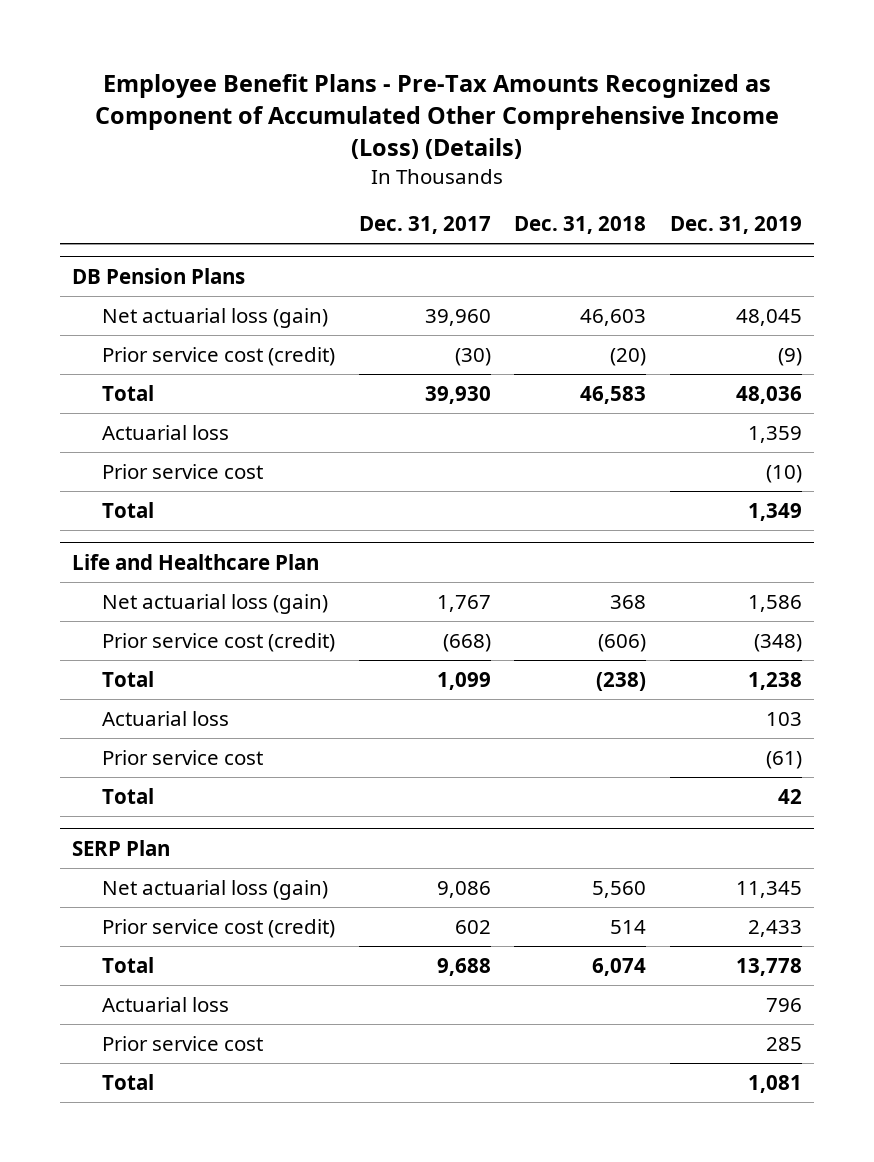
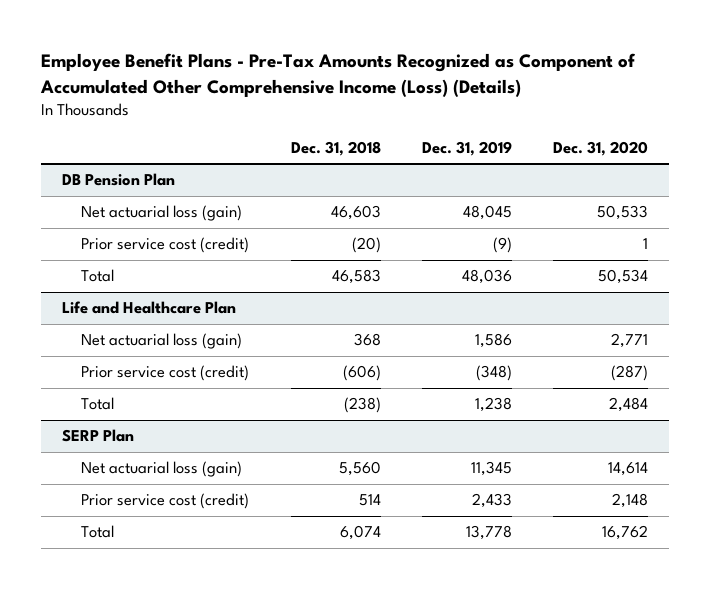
- | Dec. 31, 2017 | Dec. 31, 2018 | Dec. 31, 2019
+ | Dec. 31, 2018 | Dec. 31, 2019 | Dec. 31, 2020
- DB Pension Plans
+ DB Pension Plan
- Actuarial loss | | | 1,359
- Prior service cost | | | (10)
- Total | | | 1,349
@ Life and Healthcare Plan
- Actuarial loss | | | 103
- Prior service cost | | | (61)
- Total | | | 42
@ SERP Plan
- Actuarial loss | | | 796
- Prior service cost | | | 285
- Total | | | 1,081

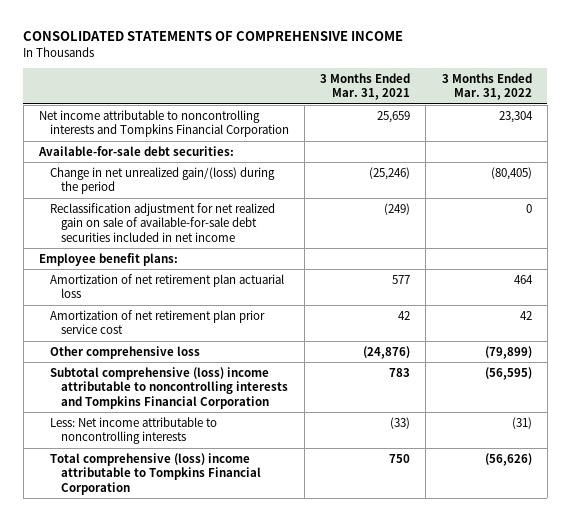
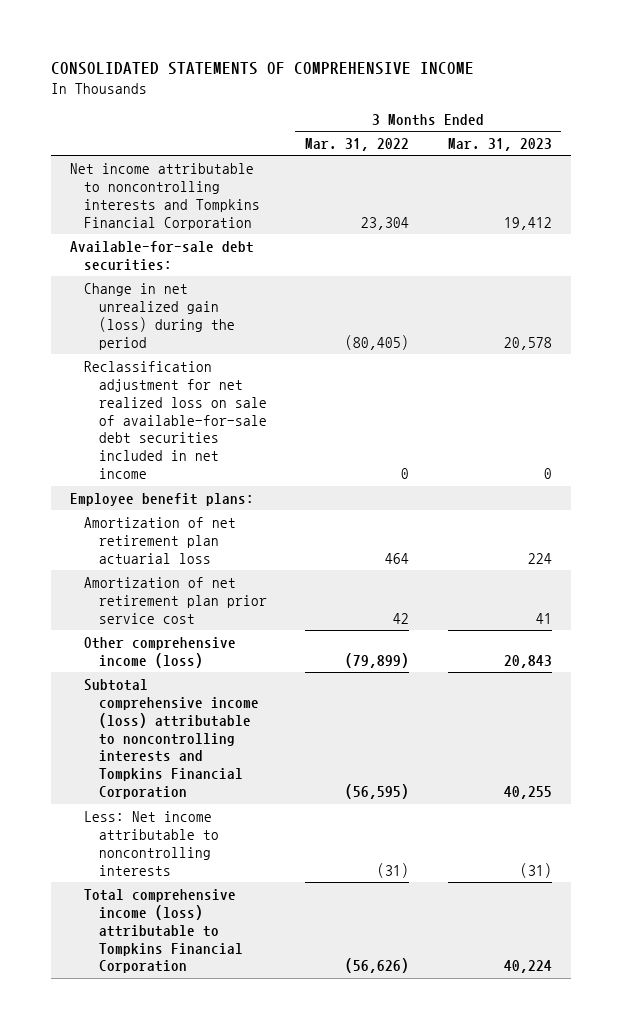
- | 3 Months Ended Mar. 31, 2021 | 3 Months Ended Mar. 31, 2022
+ | 3 Months Ended Mar. 31, 2022 | 3 Months Ended Mar. 31, 2023
- Change in net unrealized gain/(loss) during the period | (25,246) | (80,405)
- Reclassification adjustment for net realized gain on sale of available-for-sale debt securities included in net income | (249) | 0
+ Change in net unrealized gain (loss) during the period | (80,405) | 20,578
+ Reclassification adjustment for net realized loss on sale of available-for-sale debt securities included in net income | 0 | 0
- Other comprehensive loss | (24,876) | (79,899)
- Subtotal comprehensive (loss) income attributable to noncontrolling interests and Tompkins Financial Corporation | 783 | (56,595)
+ Other comprehensive income (loss) | (79,899) | 20,843
+ Subtotal comprehensive income (loss) attributable to noncontrolling interests and Tompkins Financial Corporation | (56,595) | 40,255
- Total comprehensive (loss) income attributable to Tompkins Financial Corporation | 750 | (56,626)
+ Total comprehensive income (loss) attributable to Tompkins Financial Corporation | (56,626) | 40,224

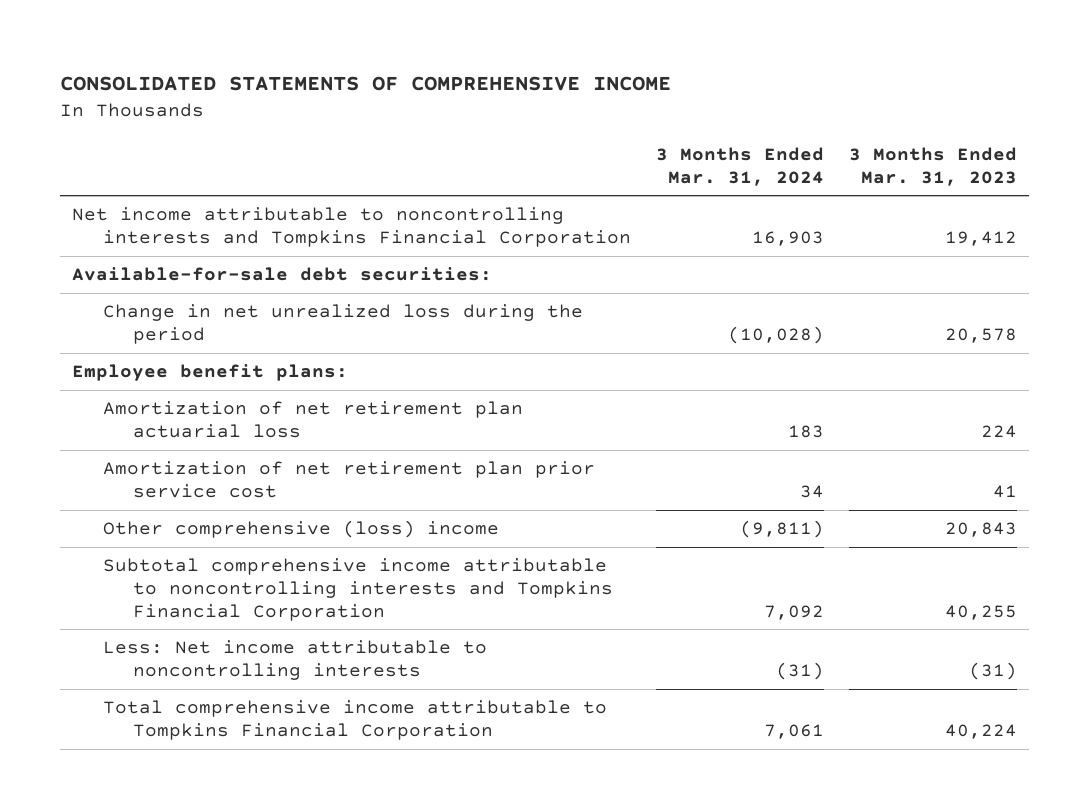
- | 3 Months Ended Mar. 31, 2022 | 3 Months Ended Mar. 31, 2023
+ | 3 Months Ended Mar. 31, 2024 | 3 Months Ended Mar. 31, 2023
- Change in net unrealized gain (loss) during the period | (80,405) | 20,578
- Reclassification adjustment for net realized loss on sale of available-for-sale debt securities included in net income | 0 | 0
+ Change in net unrealized loss during the period | (10,028) | 20,578
- Other comprehensive income (loss) | (79,899) | 20,843
- Subtotal comprehensive income (loss) attributable to noncontrolling interests and Tompkins Financial Corporation | (56,595) | 40,255
+ Other comprehensive (loss) income | (9,811) | 20,843
+ Subtotal comprehensive income attributable to noncontrolling interests and Tompkins Financial Corporation | 7,092 | 40,255
- Total comprehensive income (loss) attributable to Tompkins Financial Corporation | (56,626) | 40,224
+ Total comprehensive income attributable to Tompkins Financial Corporation | 7,061 | 40,224

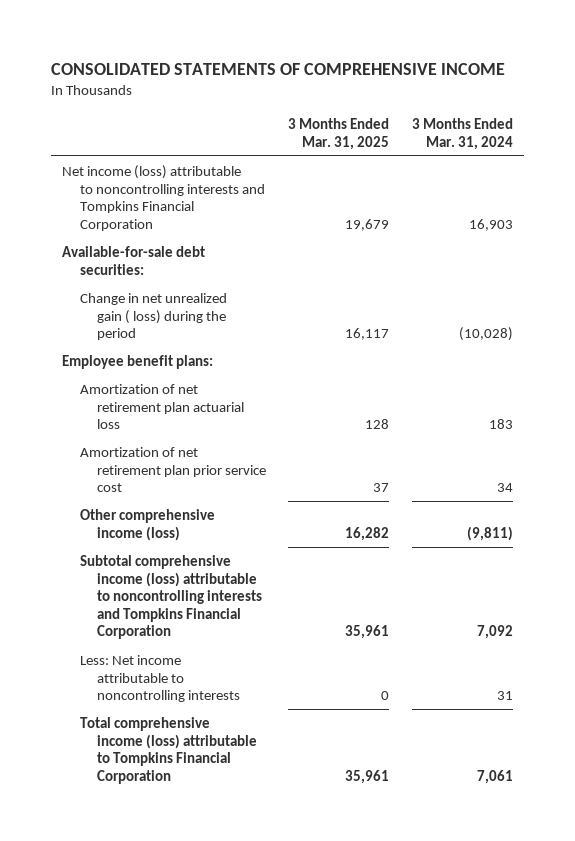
- | 3 Months Ended Mar. 31, 2024 | 3 Months Ended Mar. 31, 2023
+ | 3 Months Ended Mar. 31, 2025 | 3 Months Ended Mar. 31, 2024
- Net income attributable to noncontrolling interests and Tompkins Financial Corporation | 16,903 | 19,412
+ Net income (loss) attributable to noncontrolling interests and Tompkins Financial Corporation | 19,679 | 16,903
- Change in net unrealized loss during the period | (10,028) | 20,578
+ Change in net unrealized gain ( loss) during the period | 16,117 | (10,028)
- Other comprehensive (loss) income | (9,811) | 20,843
- Subtotal comprehensive income attributable to noncontrolling interests and Tompkins Financial Corporation | 7,092 | 40,255
- Less: Net income attributable to noncontrolling interests | (31) | (31)
- Total comprehensive income attributable to Tompkins Financial Corporation | 7,061 | 40,224
+ Other comprehensive income (loss) | 16,282 | (9,811)
+ Subtotal comprehensive income (loss) attributable to noncontrolling interests and Tompkins Financial Corporation | 35,961 | 7,092
+ Less: Net income attributable to noncontrolling interests | 0 | 31
+ Total comprehensive income (loss) attributable to Tompkins Financial Corporation | 35,961 | 7,061

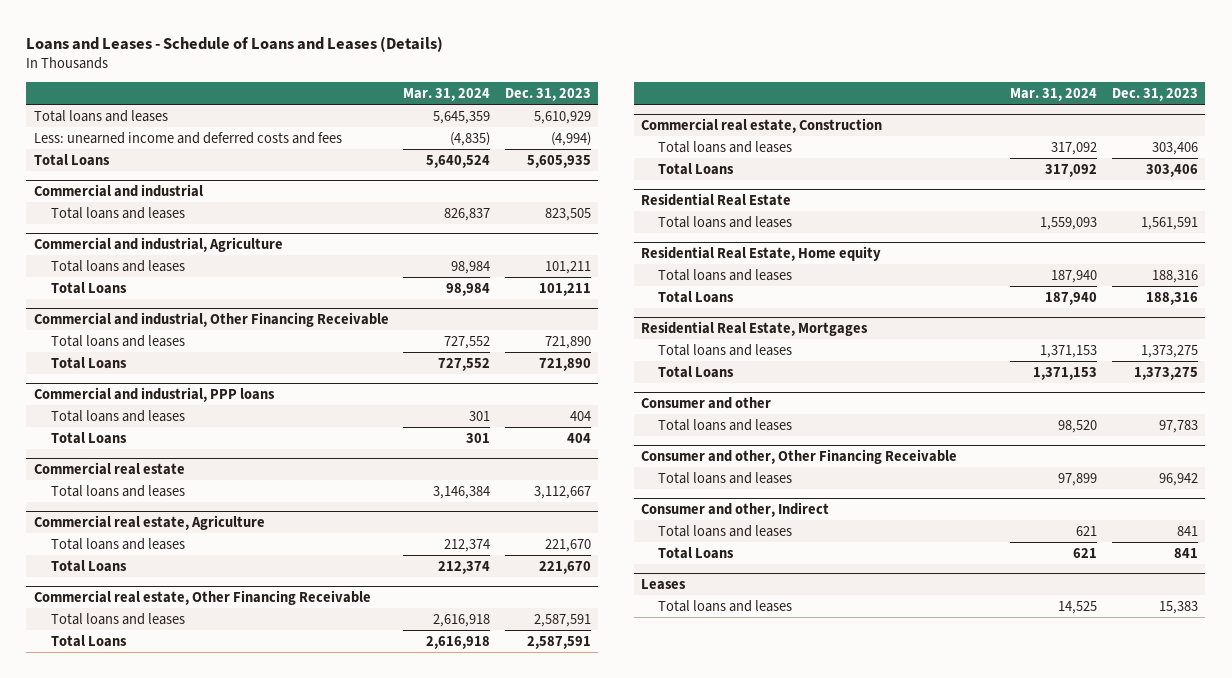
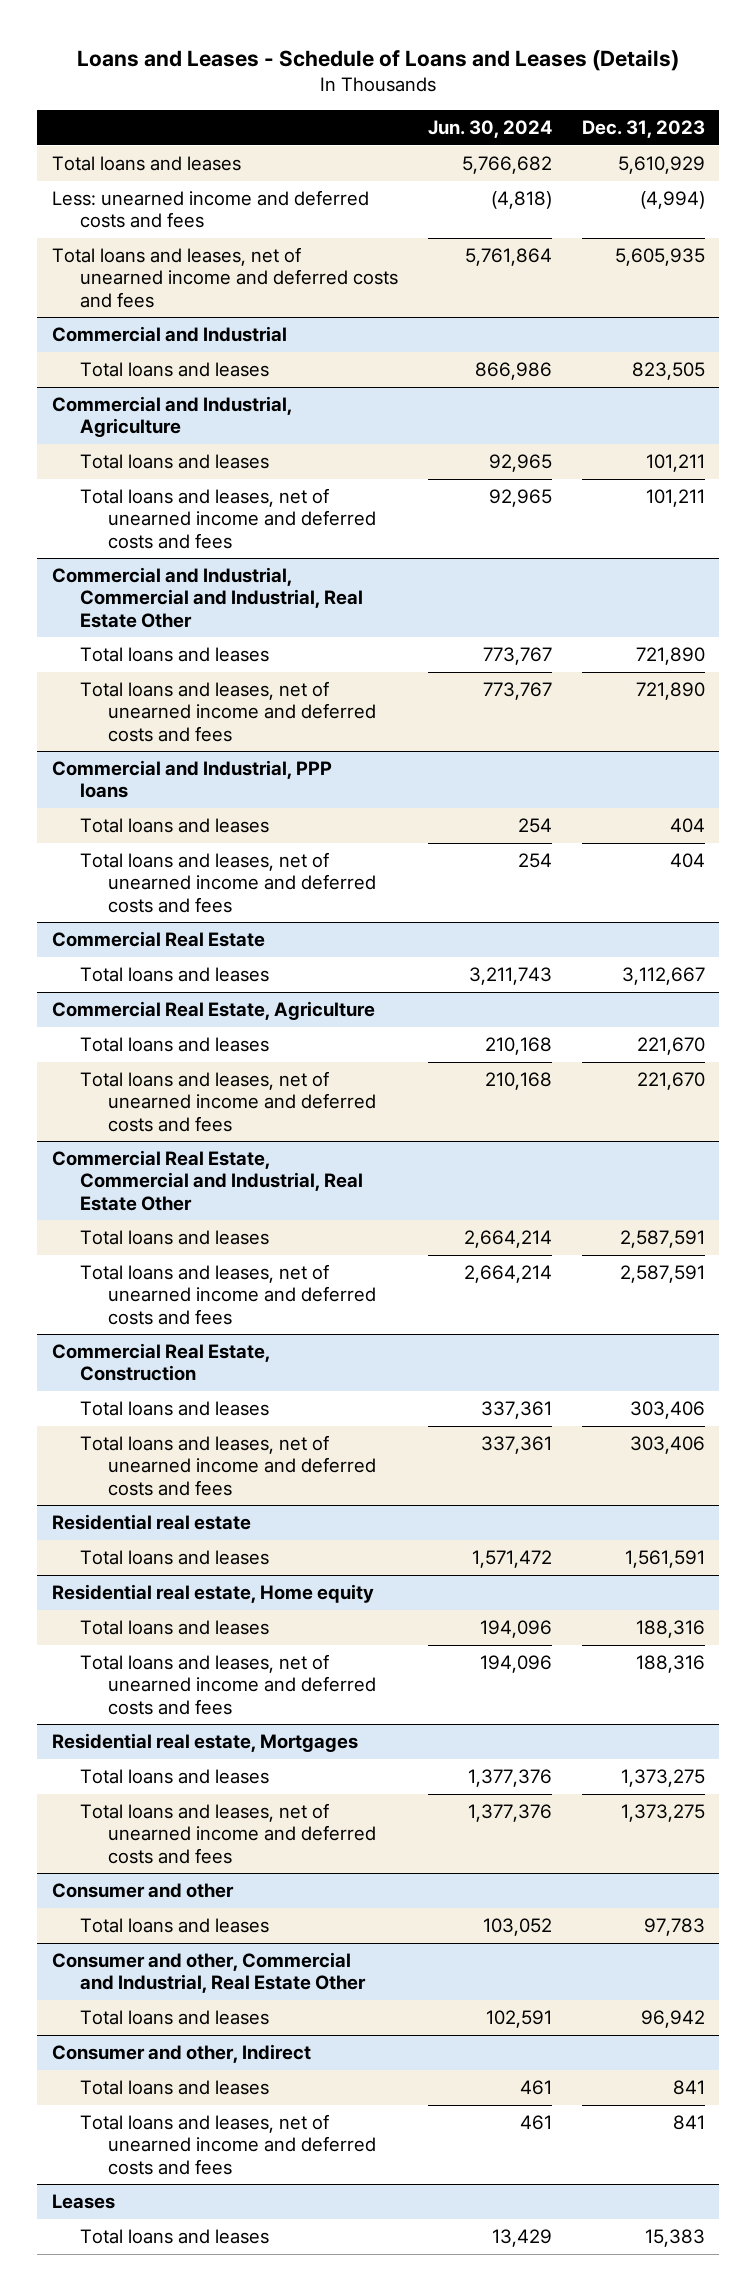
- | Mar. 31, 2024 | Dec. 31, 2023
+ | Jun. 30, 2024 | Dec. 31, 2023
- Total Loans | 5,640,524 | 5,605,935
- Commercial and industrial
+ Total loans and leases, net of unearned income and deferred costs and fees | 5,761,864 | 5,605,935
+ Commercial and Industrial
- Commercial and industrial, Agriculture
+ Commercial and Industrial, Agriculture
- Total Loans | 98,984 | 101,211
- Commercial and industrial, Other Financing Receivable
+ Total loans and leases, net of unearned income and deferred costs and fees | 92,965 | 101,211
+ Commercial and Industrial, Commercial and Industrial, Real Estate Other
- Total Loans | 727,552 | 721,890
- Commercial and industrial, PPP loans
+ Total loans and leases, net of unearned income and deferred costs and fees | 773,767 | 721,890
+ Commercial and Industrial, PPP loans
- Total Loans | 301 | 404
- Commercial real estate
+ Total loans and leases, net of unearned income and deferred costs and fees | 254 | 404
+ Commercial Real Estate
- Commercial real estate, Agriculture
+ Commercial Real Estate, Agriculture
- Total Loans | 212,374 | 221,670
- Commercial real estate, Other Financing Receivable
+ Total loans and leases, net of unearned income and deferred costs and fees | 210,168 | 221,670
+ Commercial Real Estate, Commercial and Industrial, Real Estate Other
- Total Loans | 2,616,918 | 2,587,591
- Commercial real estate, Construction
+ Total loans and leases, net of unearned income and deferred costs and fees | 2,664,214 | 2,587,591
+ Commercial Real Estate, Construction
- Total Loans | 317,092 | 303,406
- Residential Real Estate
+ Total loans and leases, net of unearned income and deferred costs and fees | 337,361 | 303,406
+ Residential real estate
- Residential Real Estate, Home equity
+ Residential real estate, Home equity
- Total Loans | 187,940 | 188,316
- Residential Real Estate, Mortgages
+ Total loans and leases, net of unearned income and deferred costs and fees | 194,096 | 188,316
+ Residential real estate, Mortgages
- Total Loans | 1,371,153 | 1,373,275
+ Total loans and leases, net of unearned income and deferred costs and fees | 1,377,376 | 1,373,275
- Consumer and other, Other Financing Receivable
+ Consumer and other, Commercial and Industrial, Real Estate Other
@ Consumer and other, Indirect
- Total Loans | 621 | 841
+ Total loans and leases, net of unearned income and deferred costs and fees | 461 | 841

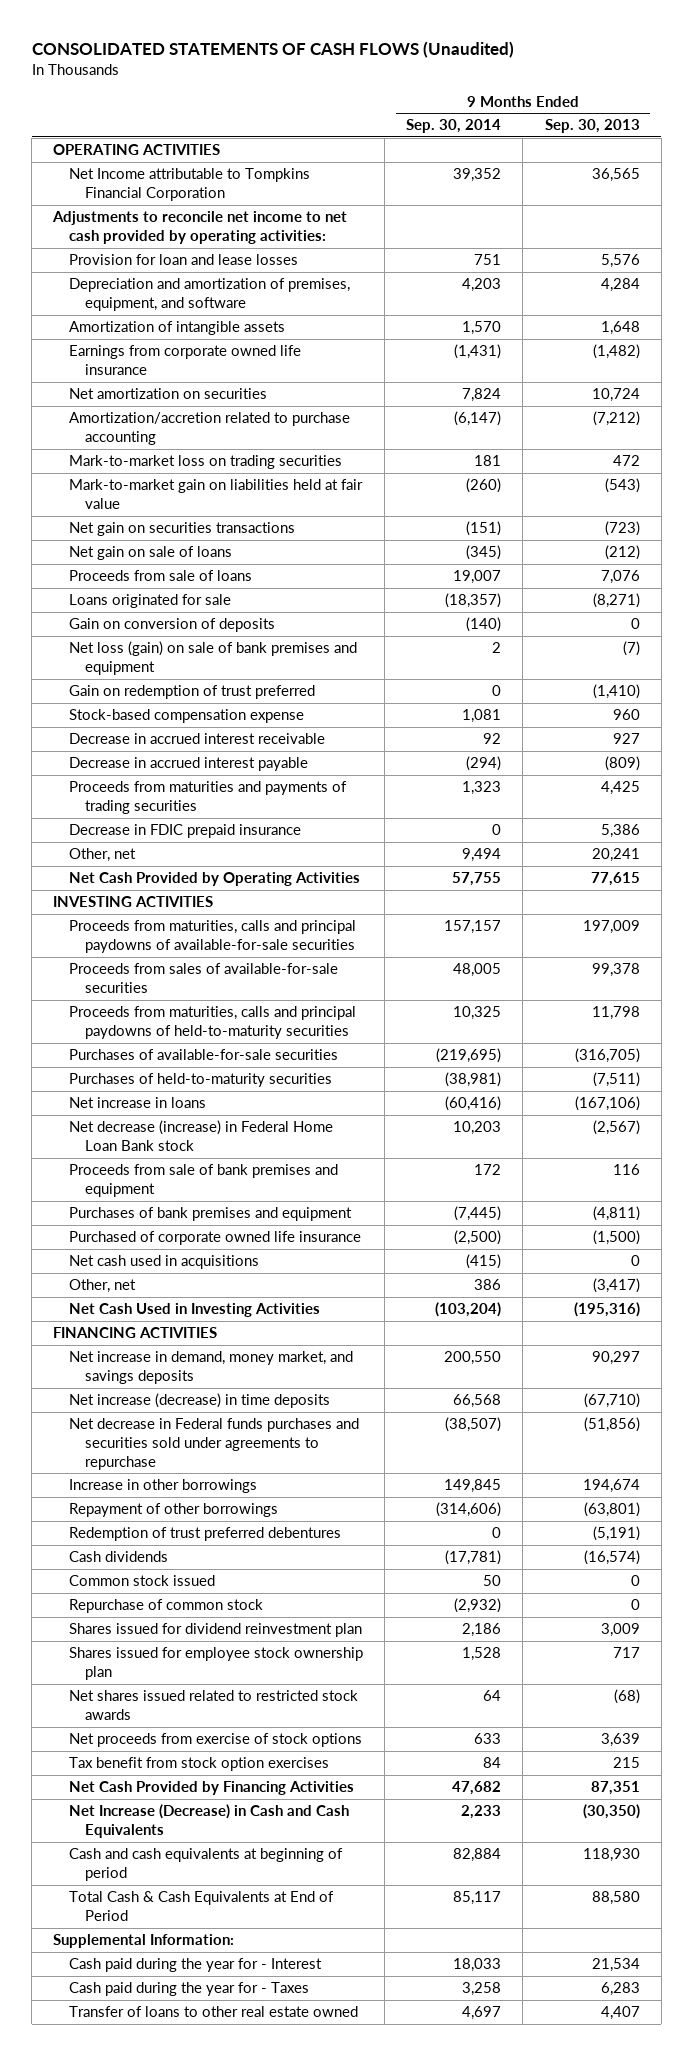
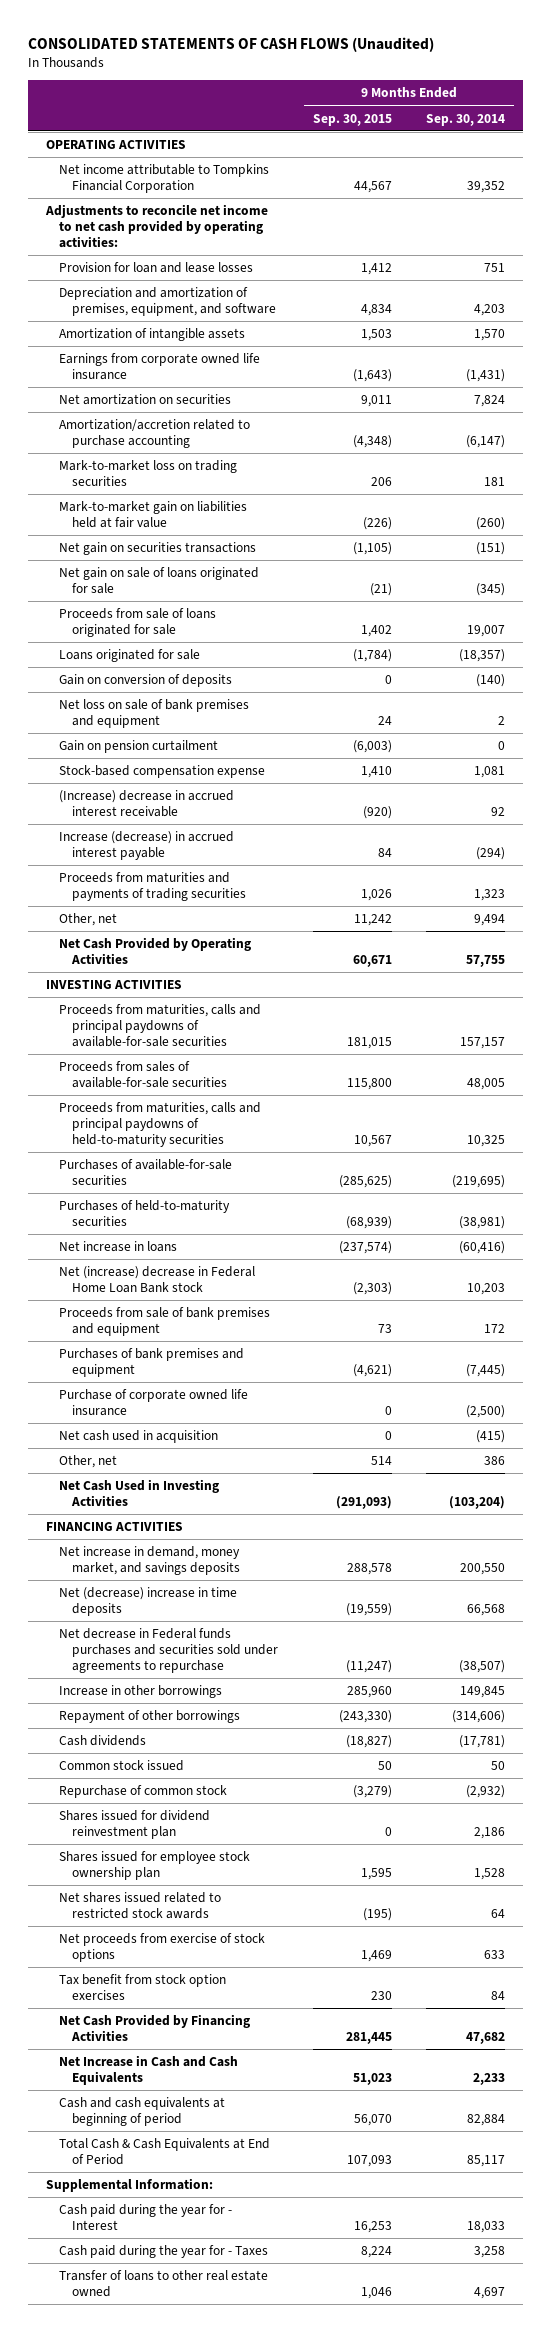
- | 9 Months Ended Sep. 30, 2014 | 9 Months Ended Sep. 30, 2013
+ | 9 Months Ended Sep. 30, 2015 | 9 Months Ended Sep. 30, 2014
- Net Income attributable to Tompkins Financial Corporation | 39,352 | 36,565
+ Net income attributable to Tompkins Financial Corporation | 44,567 | 39,352
- Net gain on sale of loans | (345) | (212)
- Proceeds from sale of loans | 19,007 | 7,076
+ Net gain on sale of loans originated for sale | (21) | (345)
+ Proceeds from sale of loans originated for sale | 1,402 | 19,007
- Net loss (gain) on sale of bank premises and equipment | 2 | (7)
- Gain on redemption of trust preferred | 0 | (1,410)
+ Net loss on sale of bank premises and equipment | 24 | 2
+ Gain on pension curtailment | (6,003) | 0
- Decrease in accrued interest receivable | 92 | 927
- Decrease in accrued interest payable | (294) | (809)
+ (Increase) decrease in accrued interest receivable | (920) | 92
+ Increase (decrease) in accrued interest payable | 84 | (294)
- Decrease in FDIC prepaid insurance | 0 | 5,386
- Net decrease (increase) in Federal Home Loan Bank stock | 10,203 | (2,567)
+ Net (increase) decrease in Federal Home Loan Bank stock | (2,303) | 10,203
- Purchased of corporate owned life insurance | (2,500) | (1,500)
- Net cash used in acquisitions | (415) | 0
+ Purchase of corporate owned life insurance | 0 | (2,500)
+ Net cash used in acquisition | 0 | (415)
- Net increase (decrease) in time deposits | 66,568 | (67,710)
+ Net (decrease) increase in time deposits | (19,559) | 66,568
- Redemption of trust preferred debentures | 0 | (5,191)
- Net Increase (Decrease) in Cash and Cash Equivalents | 2,233 | (30,350)
+ Net Increase in Cash and Cash Equivalents | 51,023 | 2,233

